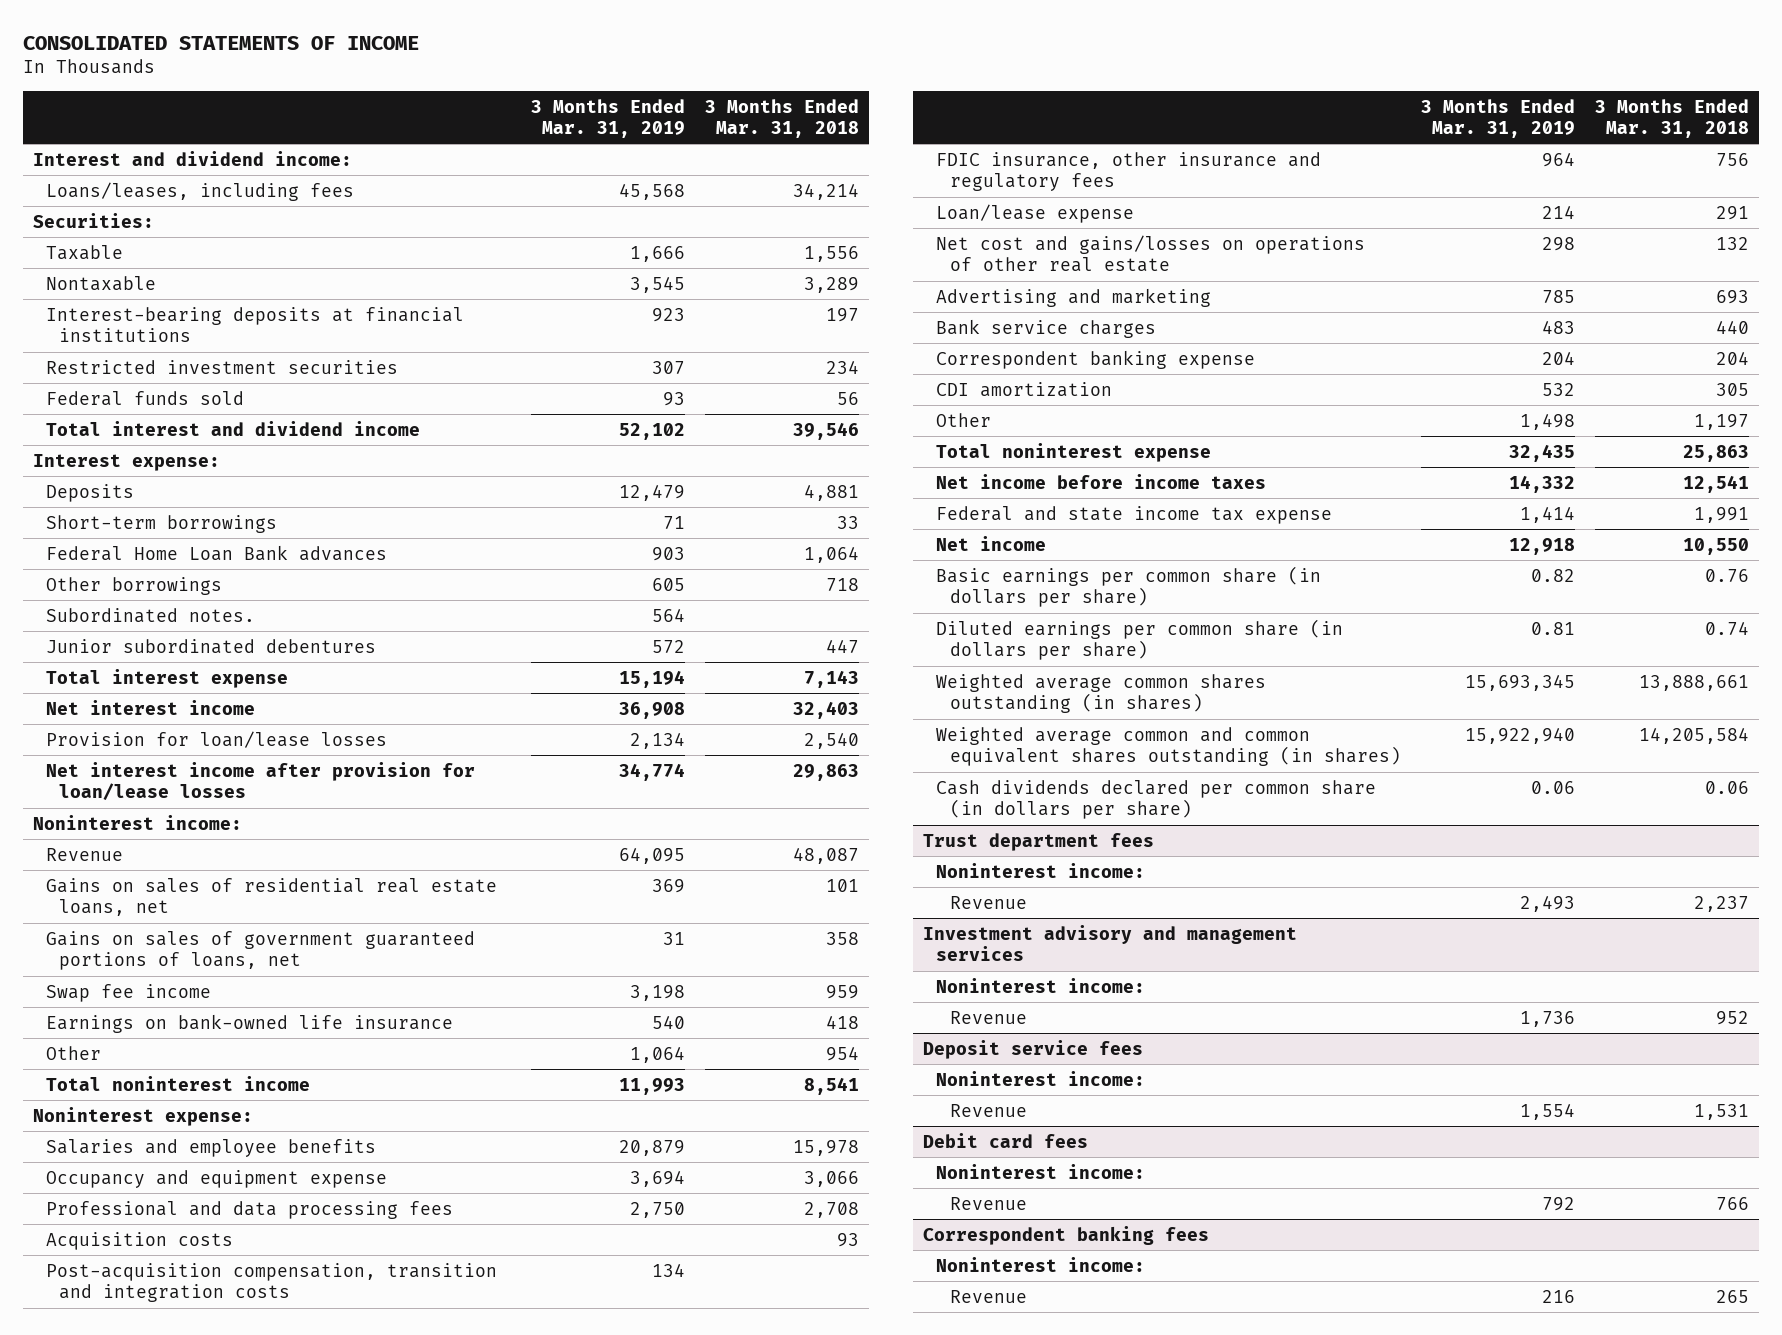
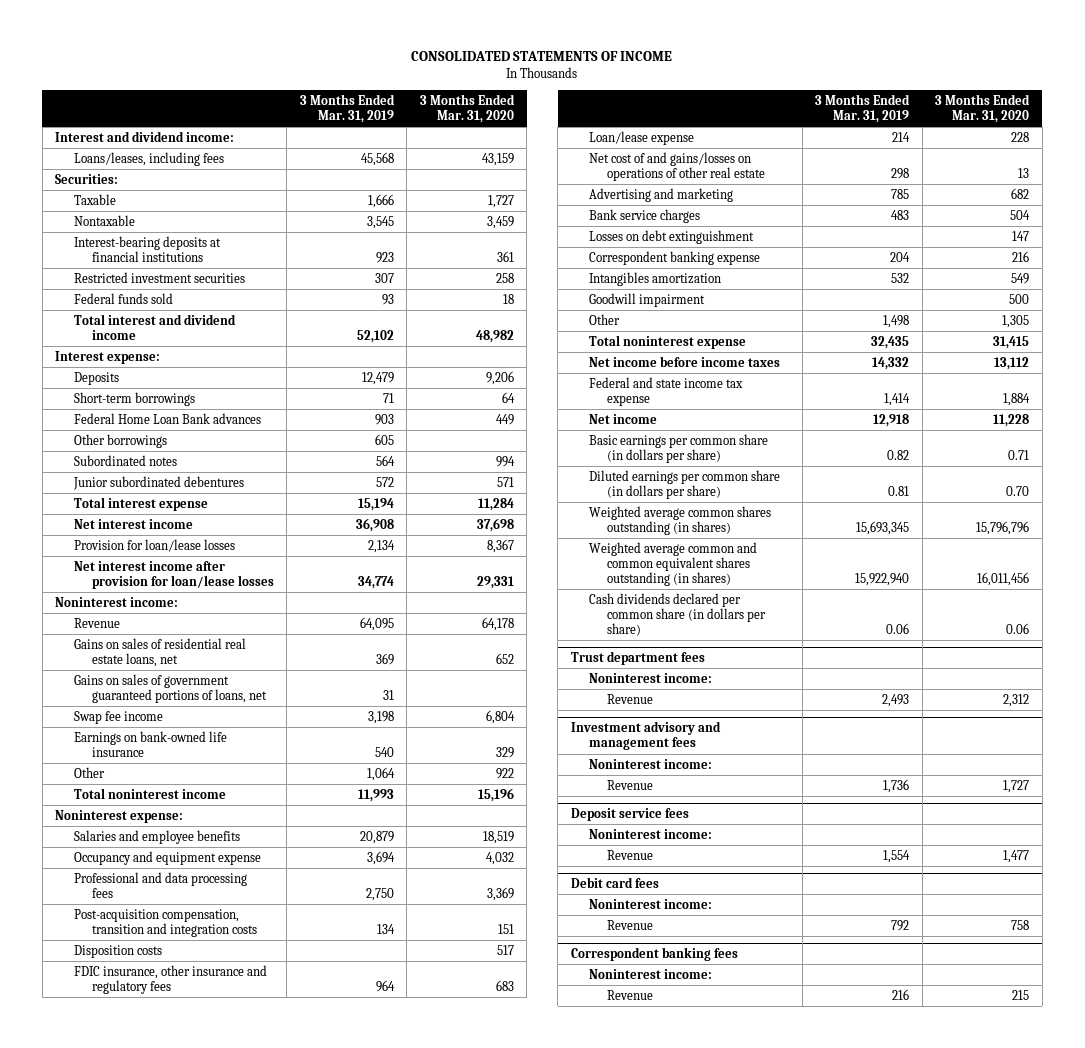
- | 3 Months Ended Mar. 31, 2019 | 3 Months Ended Mar. 31, 2018
+ | 3 Months Ended Mar. 31, 2019 | 3 Months Ended Mar. 31, 2020
- Subordinated notes. | 564 |
+ Subordinated notes | 564 | 994
- Acquisition costs | | 93
+ Disposition costs | | 517
- Net cost and gains/losses on operations of other real estate | 298 | 132
+ Net cost of and gains/losses on operations of other real estate | 298 | 13
+ Losses on debt extinguishment | | 147
- CDI amortization | 532 | 305
+ Intangibles amortization | 532 | 549
+ Goodwill impairment | | 500
- Investment advisory and management services
+ Investment advisory and management fees

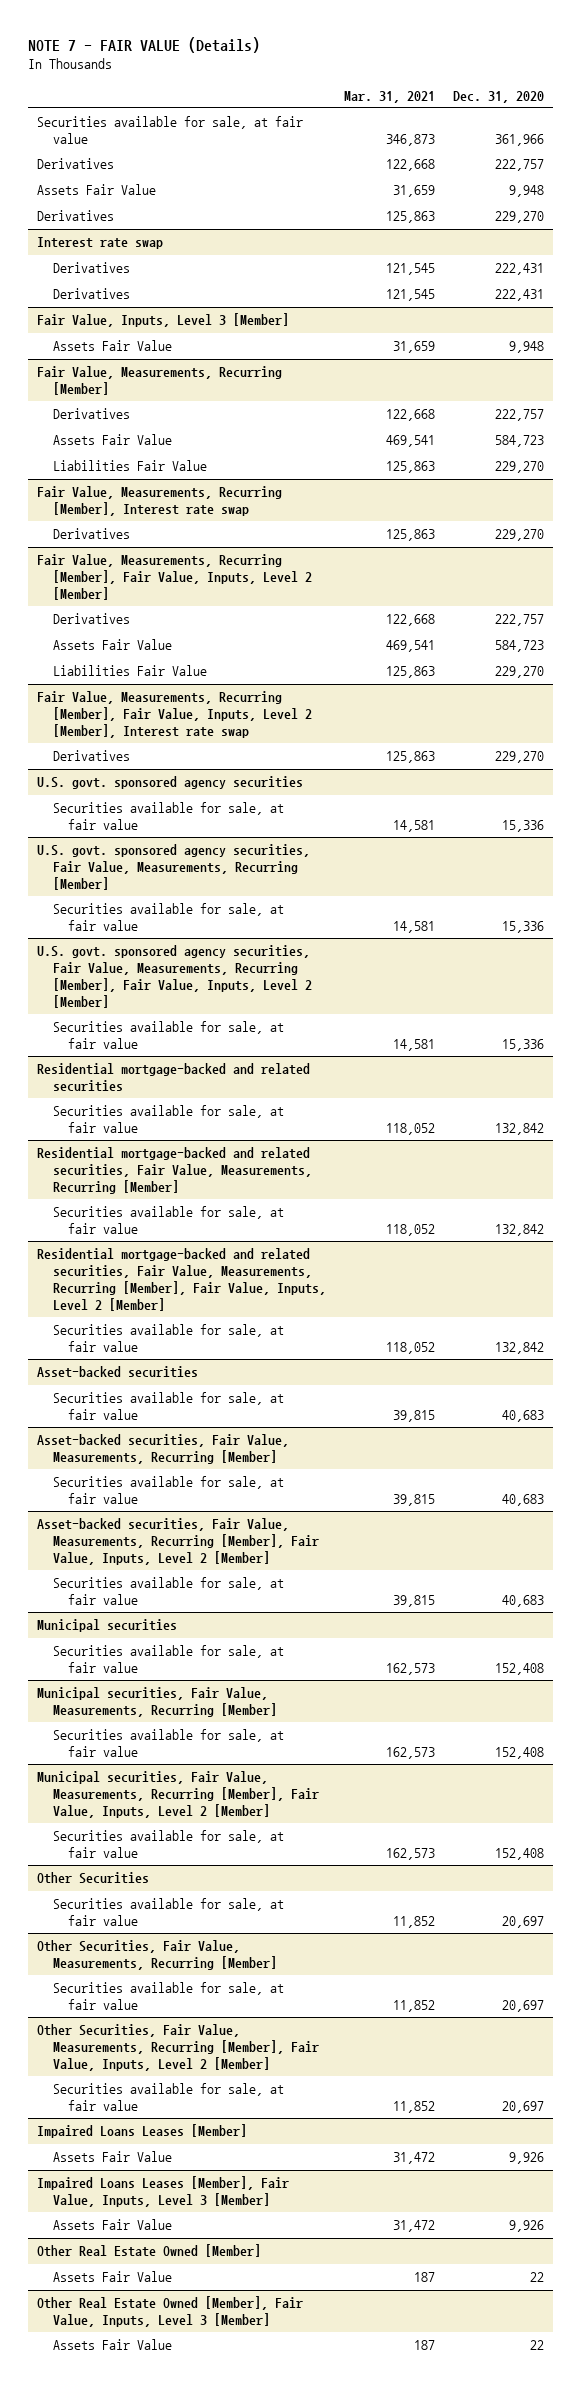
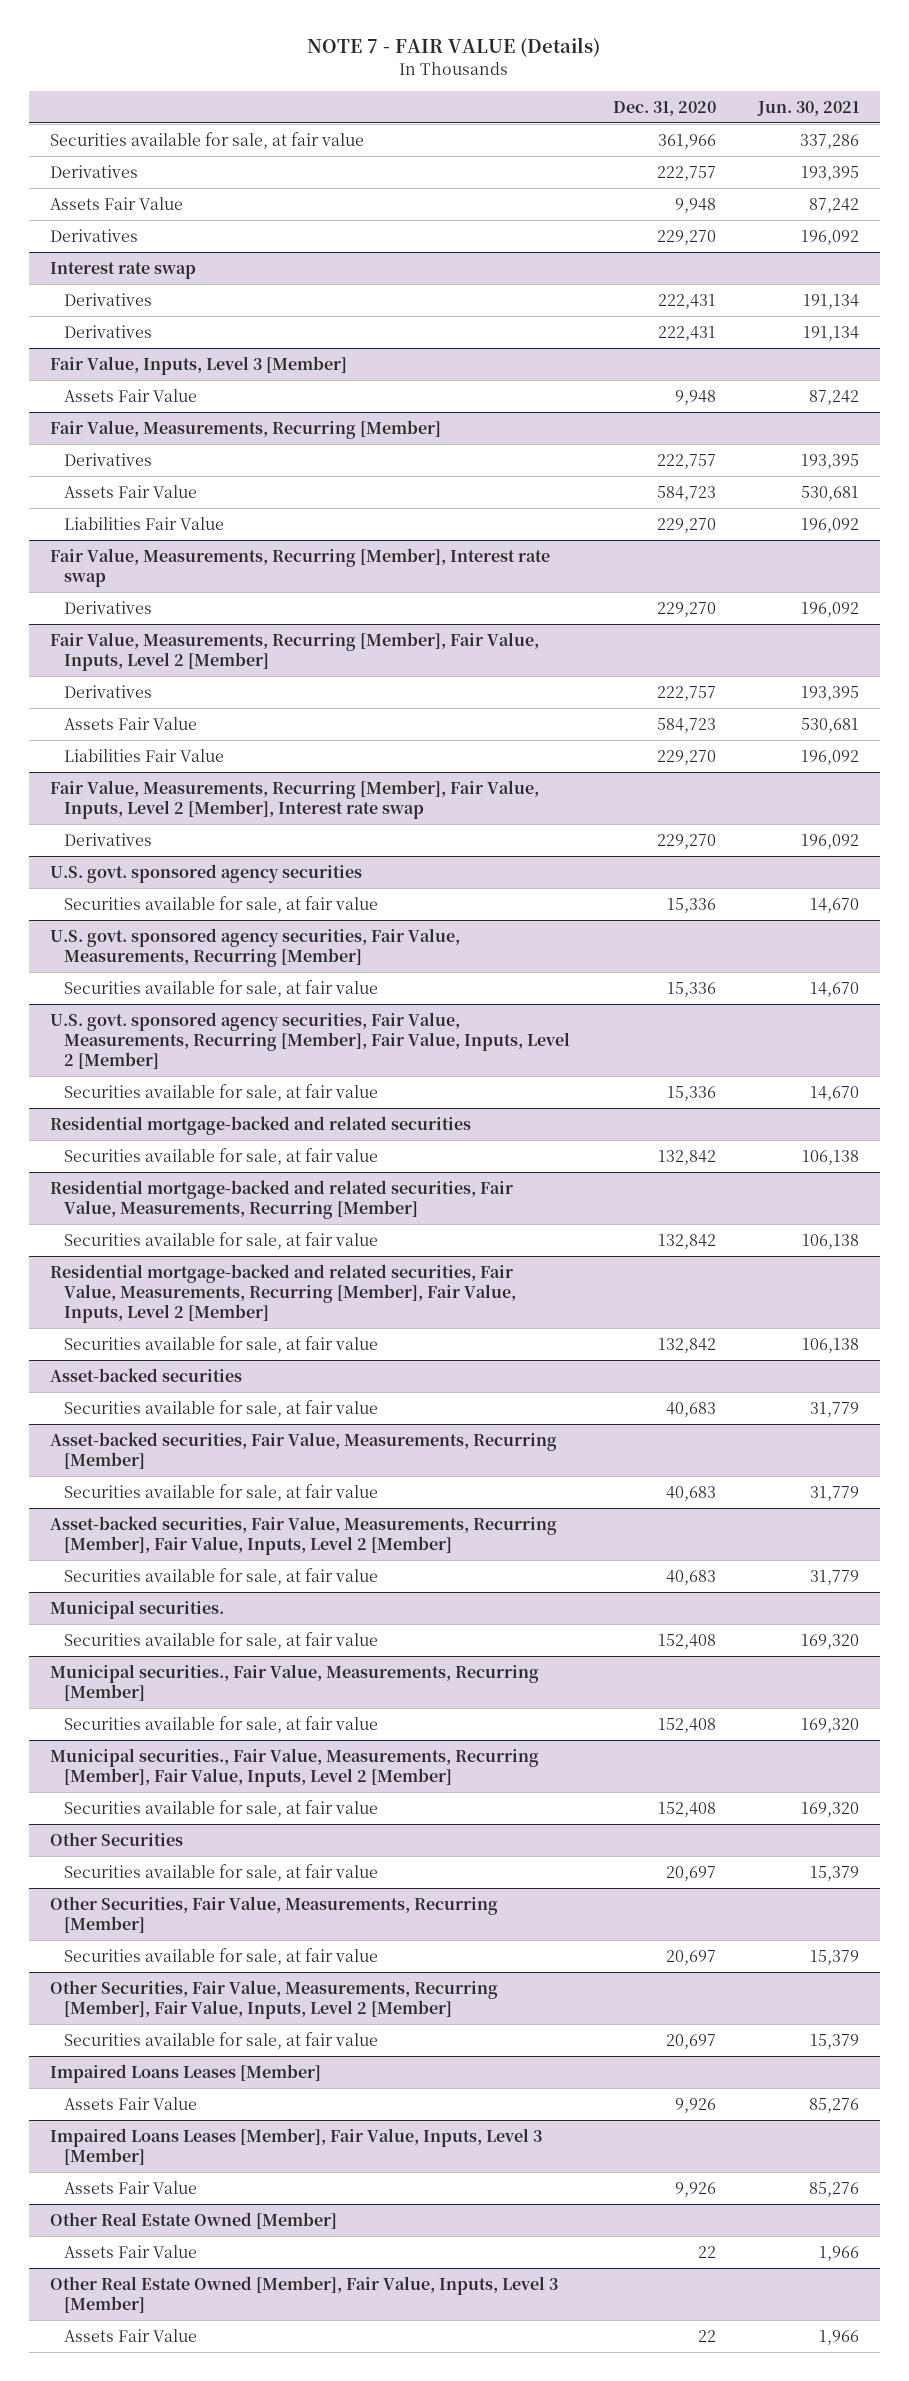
- | Mar. 31, 2021 | Dec. 31, 2020
+ | Dec. 31, 2020 | Jun. 30, 2021
- Municipal securities
+ Municipal securities.
- Municipal securities, Fair Value, Measurements, Recurring [Member]
+ Municipal securities., Fair Value, Measurements, Recurring [Member]
- Municipal securities, Fair Value, Measurements, Recurring [Member], Fair Value, Inputs, Level 2 [Member]
+ Municipal securities., Fair Value, Measurements, Recurring [Member], Fair Value, Inputs, Level 2 [Member]

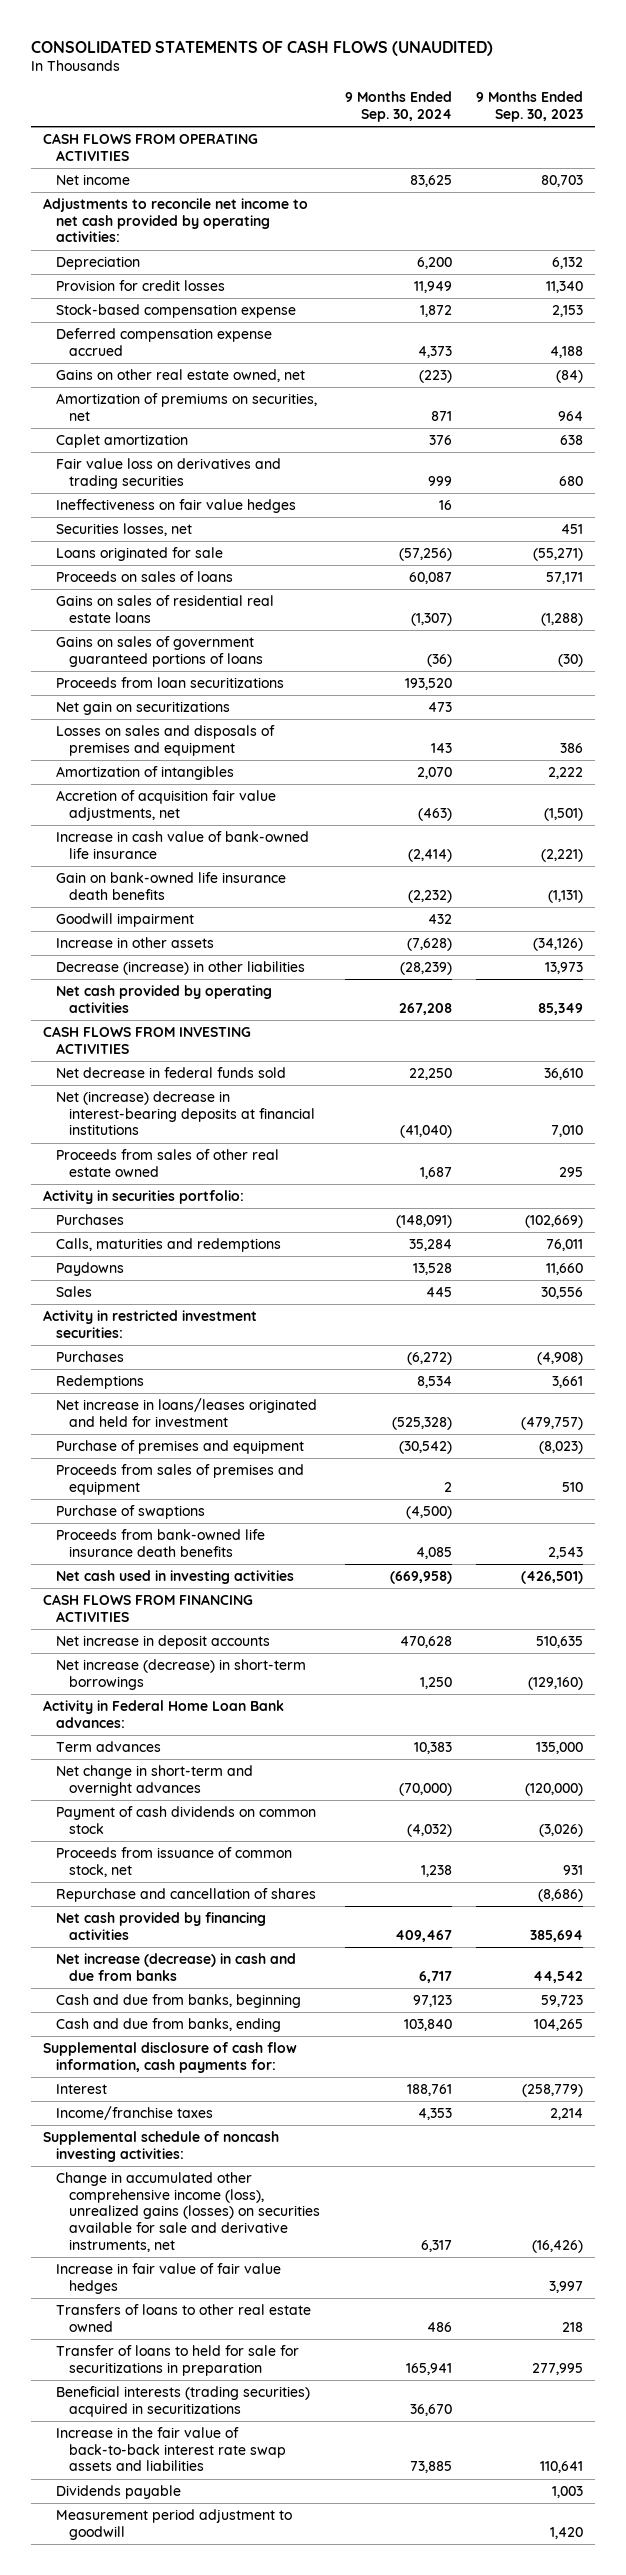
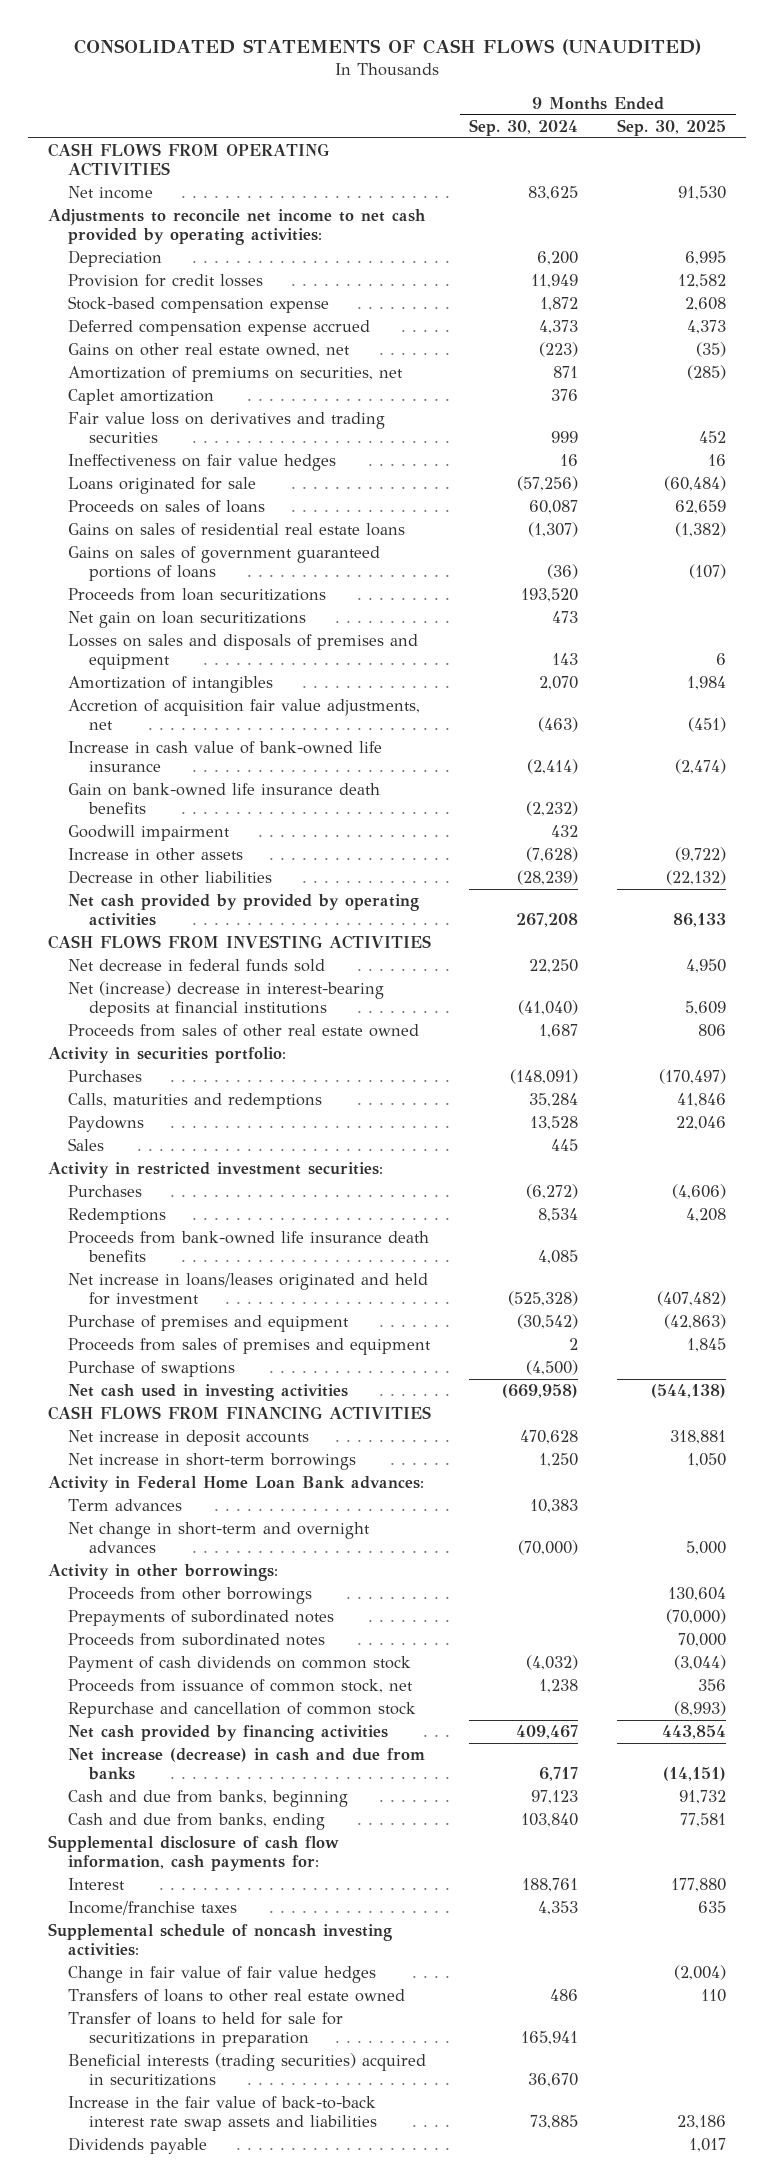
- | 9 Months Ended Sep. 30, 2024 | 9 Months Ended Sep. 30, 2023
+ | 9 Months Ended Sep. 30, 2024 | 9 Months Ended Sep. 30, 2025
- Securities losses, net | | 451
- Net gain on securitizations | 473 |
+ Net gain on loan securitizations | 473 |
- Decrease (increase) in other liabilities | (28,239) | 13,973
- Net cash provided by operating activities | 267,208 | 85,349
+ Decrease in other liabilities | (28,239) | (22,132)
+ Net cash provided by provided by operating activities | 267,208 | 86,133
moved up: Proceeds from bank-owned life insurance death benefits | 4,085 |
- Net increase (decrease) in short-term borrowings | 1,250 | (129,160)
+ Net increase in short-term borrowings | 1,250 | 1,050
+ Activity in other borrowings:
+ Proceeds from other borrowings | | 130,604
+ Prepayments of subordinated notes | | (70,000)
+ Proceeds from subordinated notes | | 70,000
- Repurchase and cancellation of shares | | (8,686)
+ Repurchase and cancellation of common stock | | (8,993)
- Change in accumulated other comprehensive income (loss), unrealized gains (losses) on securities available for sale and derivative instruments, net | 6,317 | (16,426)
- Increase in fair value of fair value hedges | | 3,997
+ Change in fair value of fair value hedges | | (2,004)
- Measurement period adjustment to goodwill | | 1,420

